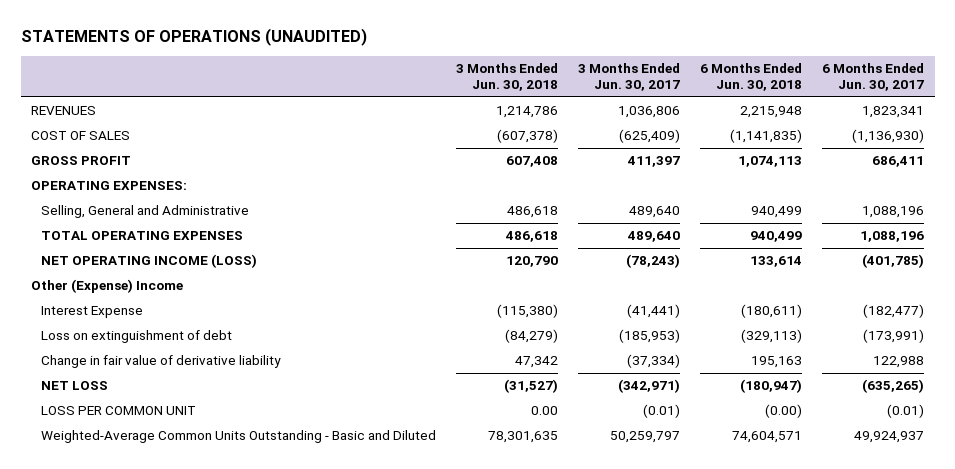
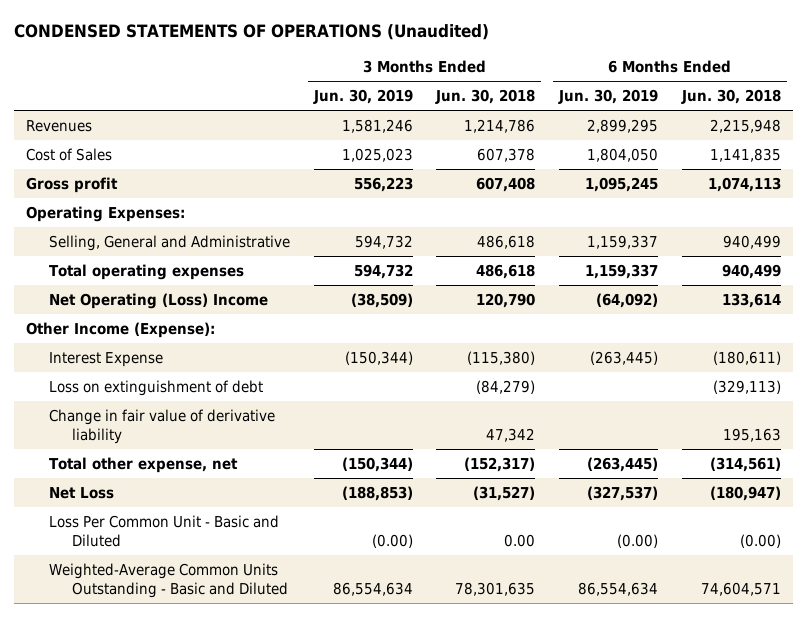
- STATEMENTS OF OPERATIONS (UNAUDITED)
+ CONDENSED STATEMENTS OF OPERATIONS (Unaudited)
- | 3 Months Ended Jun. 30, 2018 | 3 Months Ended Jun. 30, 2017 | 6 Months Ended Jun. 30, 2018 | 6 Months Ended Jun. 30, 2017
+ | 3 Months Ended Jun. 30, 2019 | 3 Months Ended Jun. 30, 2018 | 6 Months Ended Jun. 30, 2019 | 6 Months Ended Jun. 30, 2018
- REVENUES | 1,214,786 | 1,036,806 | 2,215,948 | 1,823,341
- COST OF SALES | (607,378) | (625,409) | (1,141,835) | (1,136,930)
- GROSS PROFIT | 607,408 | 411,397 | 1,074,113 | 686,411
- OPERATING EXPENSES:
+ Revenues | 1,581,246 | 1,214,786 | 2,899,295 | 2,215,948
+ Cost of Sales | 1,025,023 | 607,378 | 1,804,050 | 1,141,835
+ Gross profit | 556,223 | 607,408 | 1,095,245 | 1,074,113
+ Operating Expenses:
- TOTAL OPERATING EXPENSES | 486,618 | 489,640 | 940,499 | 1,088,196
- NET OPERATING INCOME (LOSS) | 120,790 | (78,243) | 133,614 | (401,785)
- Other (Expense) Income
+ Total operating expenses | 594,732 | 486,618 | 1,159,337 | 940,499
+ Net Operating (Loss) Income | (38,509) | 120,790 | (64,092) | 133,614
+ Other Income (Expense):
- NET LOSS | (31,527) | (342,971) | (180,947) | (635,265)
- LOSS PER COMMON UNIT | 0.00 | (0.01) | (0.00) | (0.01)
+ Total other expense, net | (150,344) | (152,317) | (263,445) | (314,561)
+ Net Loss | (188,853) | (31,527) | (327,537) | (180,947)
+ Loss Per Common Unit - Basic and Diluted | (0.00) | 0.00 | (0.00) | (0.00)

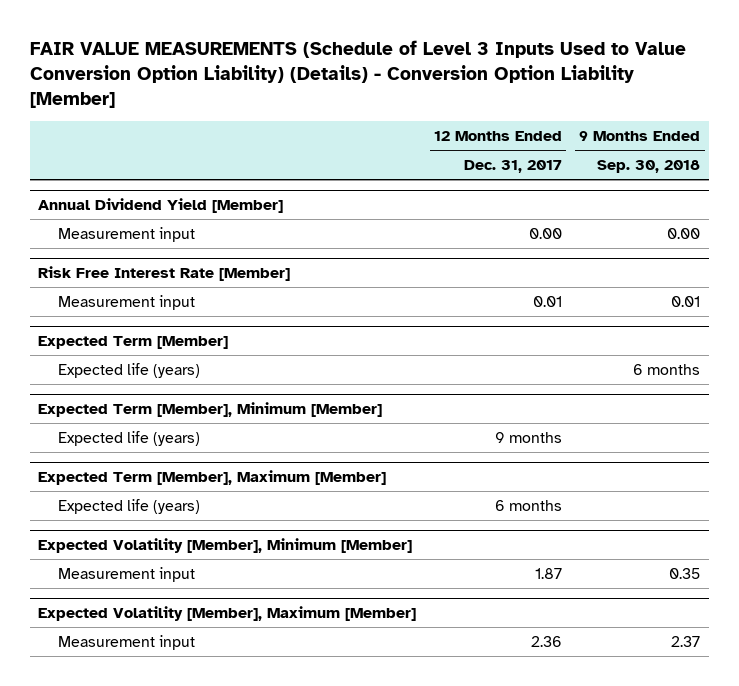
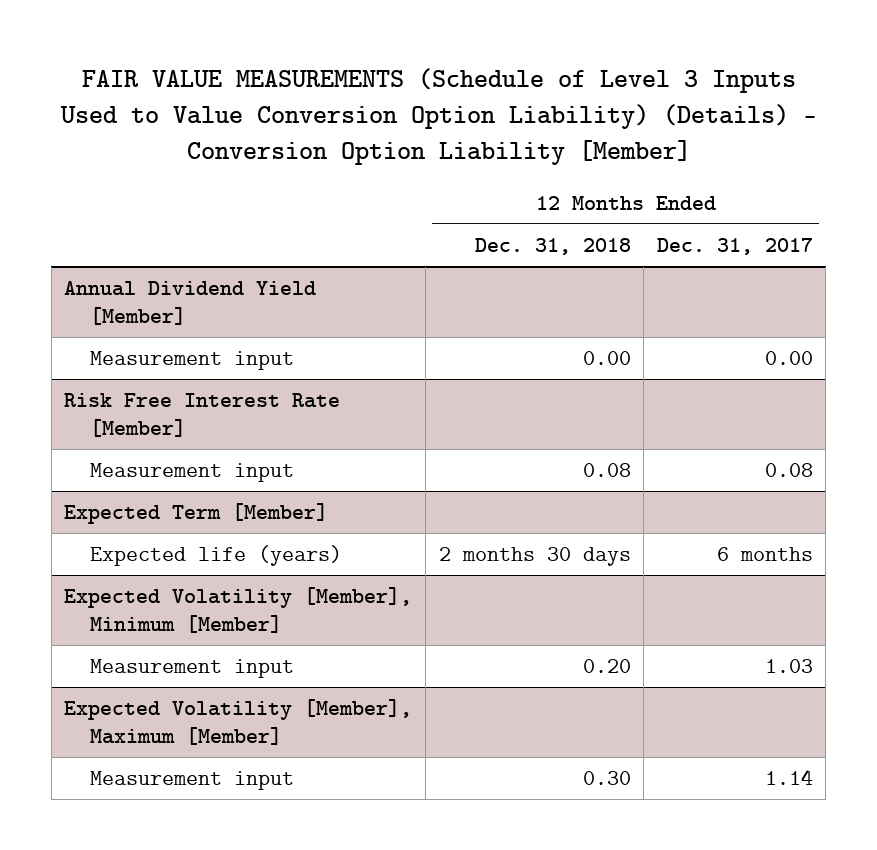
- | 12 Months Ended Dec. 31, 2017 | 9 Months Ended Sep. 30, 2018
+ | 12 Months Ended Dec. 31, 2018 | 12 Months Ended Dec. 31, 2017
@ Risk Free Interest Rate [Member]
- Measurement input | 0.01 | 0.01
+ Measurement input | 0.08 | 0.08
@ Expected Term [Member]
- Expected life (years) | | 6 months
- Expected Term [Member], Minimum [Member]
- Expected life (years) | 9 months |
- Expected Term [Member], Maximum [Member]
@ Expected Volatility [Member], Minimum [Member]
- Measurement input | 1.87 | 0.35
+ Measurement input | 0.20 | 1.03
@ Expected Volatility [Member], Maximum [Member]
- Measurement input | 2.36 | 2.37
+ Measurement input | 0.30 | 1.14

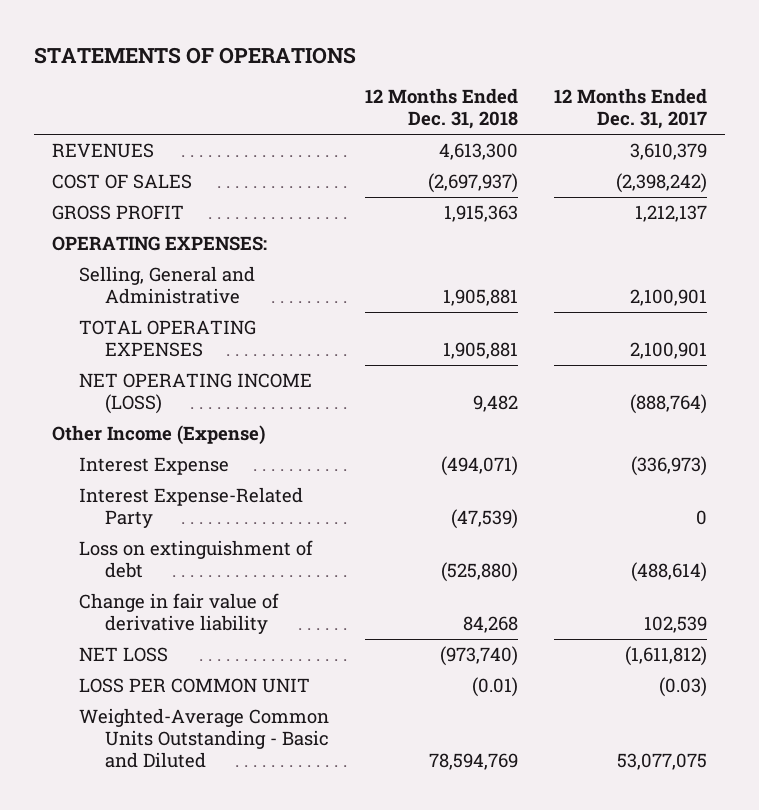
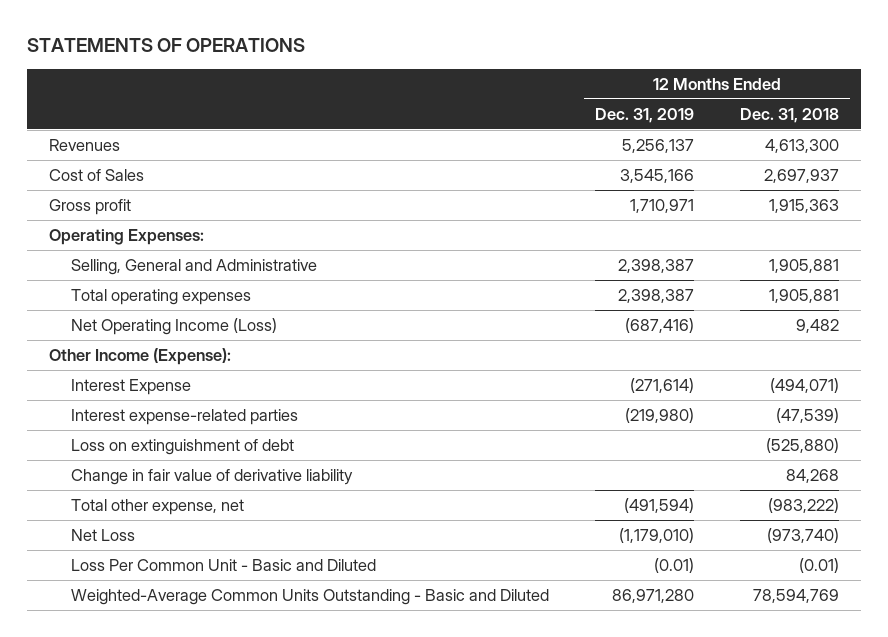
- | 12 Months Ended Dec. 31, 2018 | 12 Months Ended Dec. 31, 2017
+ | 12 Months Ended Dec. 31, 2019 | 12 Months Ended Dec. 31, 2018
- REVENUES | 4,613,300 | 3,610,379
- COST OF SALES | (2,697,937) | (2,398,242)
- GROSS PROFIT | 1,915,363 | 1,212,137
- OPERATING EXPENSES:
+ Revenues | 5,256,137 | 4,613,300
+ Cost of Sales | 3,545,166 | 2,697,937
+ Gross profit | 1,710,971 | 1,915,363
+ Operating Expenses:
- TOTAL OPERATING EXPENSES | 1,905,881 | 2,100,901
- NET OPERATING INCOME (LOSS) | 9,482 | (888,764)
- Other Income (Expense)
+ Total operating expenses | 2,398,387 | 1,905,881
+ Net Operating Income (Loss) | (687,416) | 9,482
+ Other Income (Expense):
- Interest Expense-Related Party | (47,539) | 0
+ Interest expense-related parties | (219,980) | (47,539)
- NET LOSS | (973,740) | (1,611,812)
- LOSS PER COMMON UNIT | (0.01) | (0.03)
+ Total other expense, net | (491,594) | (983,222)
+ Net Loss | (1,179,010) | (973,740)
+ Loss Per Common Unit - Basic and Diluted | (0.01) | (0.01)

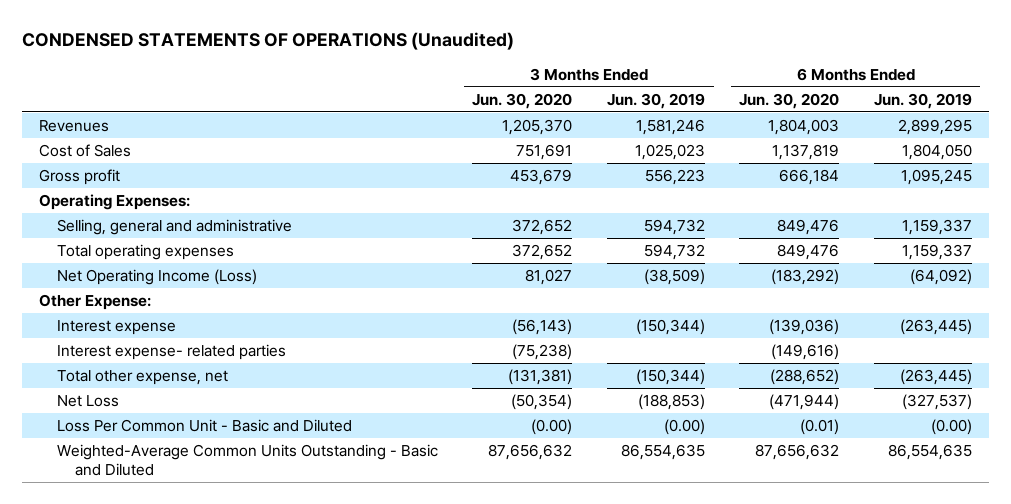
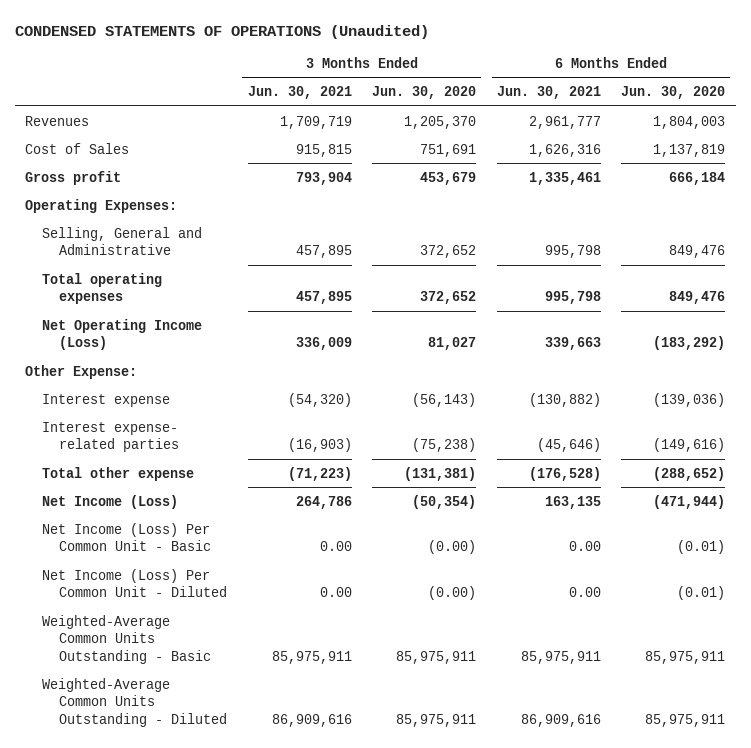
- | 3 Months Ended Jun. 30, 2020 | 3 Months Ended Jun. 30, 2019 | 6 Months Ended Jun. 30, 2020 | 6 Months Ended Jun. 30, 2019
+ | 3 Months Ended Jun. 30, 2021 | 3 Months Ended Jun. 30, 2020 | 6 Months Ended Jun. 30, 2021 | 6 Months Ended Jun. 30, 2020
- Selling, general and administrative | 372,652 | 594,732 | 849,476 | 1,159,337
+ Selling, General and Administrative | 457,895 | 372,652 | 995,798 | 849,476
- Total other expense, net | (131,381) | (150,344) | (288,652) | (263,445)
- Net Loss | (50,354) | (188,853) | (471,944) | (327,537)
- Loss Per Common Unit - Basic and Diluted | (0.00) | (0.00) | (0.01) | (0.00)
- Weighted-Average Common Units Outstanding - Basic and Diluted | 87,656,632 | 86,554,635 | 87,656,632 | 86,554,635
+ Total other expense | (71,223) | (131,381) | (176,528) | (288,652)
+ Net Income (Loss) | 264,786 | (50,354) | 163,135 | (471,944)
+ Net Income (Loss) Per Common Unit - Basic | 0.00 | (0.00) | 0.00 | (0.01)
+ Net Income (Loss) Per Common Unit - Diluted | 0.00 | (0.00) | 0.00 | (0.01)
+ Weighted-Average Common Units Outstanding - Basic | 85,975,911 | 85,975,911 | 85,975,911 | 85,975,911
+ Weighted-Average Common Units Outstanding - Diluted | 86,909,616 | 85,975,911 | 86,909,616 | 85,975,911

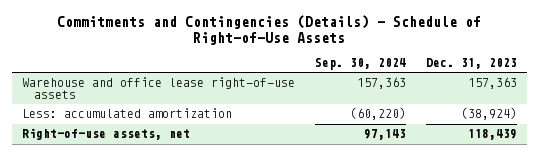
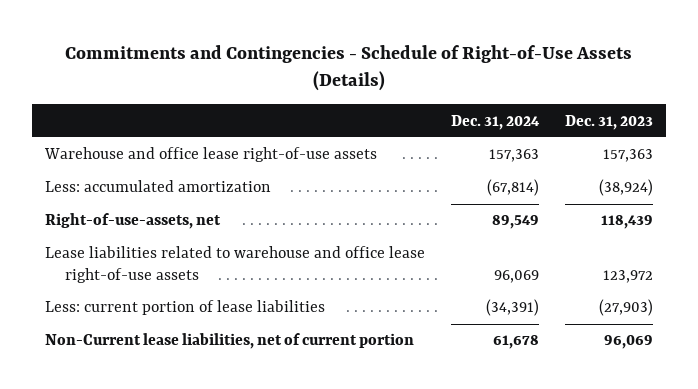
- Commitments and Contingencies (Details) - Schedule of Right-of-Use Assets
+ Commitments and Contingencies - Schedule of Right-of-Use Assets (Details)
- | Sep. 30, 2024 | Dec. 31, 2023
+ | Dec. 31, 2024 | Dec. 31, 2023
- Right-of-use assets, net | 97,143 | 118,439
+ Right-of-use-assets, net | 89,549 | 118,439
+ Lease liabilities related to warehouse and office lease right-of-use assets | 96,069 | 123,972
+ Less: current portion of lease liabilities | (34,391) | (27,903)
+ Non-Current lease liabilities, net of current portion | 61,678 | 96,069

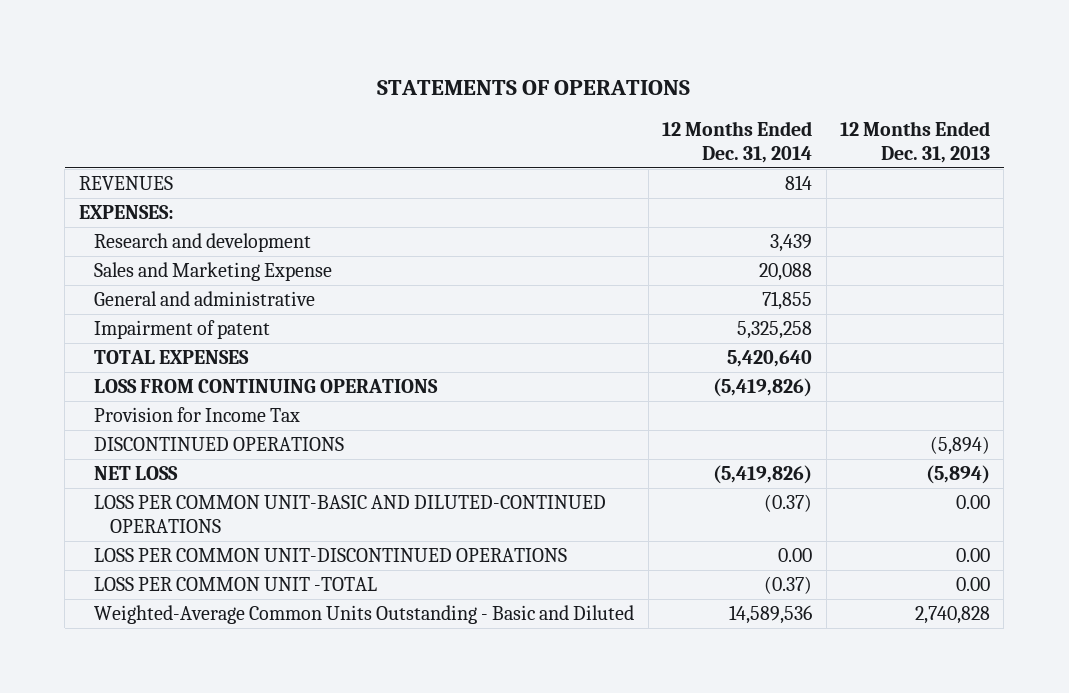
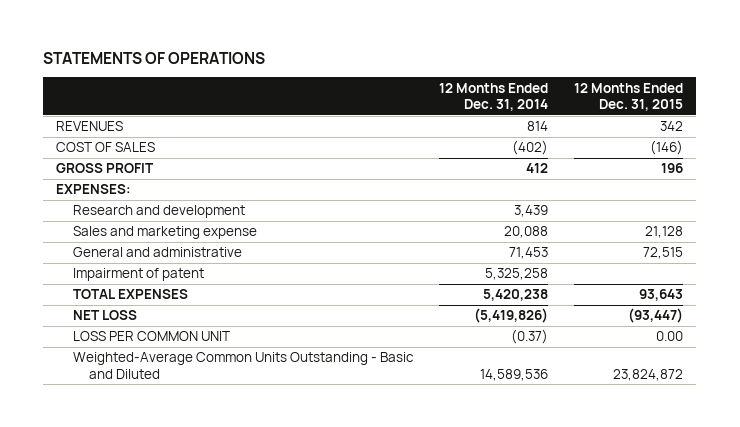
- | 12 Months Ended Dec. 31, 2014 | 12 Months Ended Dec. 31, 2013
+ | 12 Months Ended Dec. 31, 2014 | 12 Months Ended Dec. 31, 2015
+ COST OF SALES | (402) | (146)
+ GROSS PROFIT | 412 | 196
- Sales and Marketing Expense | 20,088 |
- General and administrative | 71,855 |
+ Sales and marketing expense | 20,088 | 21,128
+ General and administrative | 71,453 | 72,515
- TOTAL EXPENSES | 5,420,640 |
- LOSS FROM CONTINUING OPERATIONS | (5,419,826) |
- Provision for Income Tax
- DISCONTINUED OPERATIONS | | (5,894)
+ TOTAL EXPENSES | 5,420,238 | 93,643
- LOSS PER COMMON UNIT-BASIC AND DILUTED-CONTINUED OPERATIONS | (0.37) | 0.00
- LOSS PER COMMON UNIT-DISCONTINUED OPERATIONS | 0.00 | 0.00
- LOSS PER COMMON UNIT -TOTAL | (0.37) | 0.00
+ LOSS PER COMMON UNIT | (0.37) | 0.00

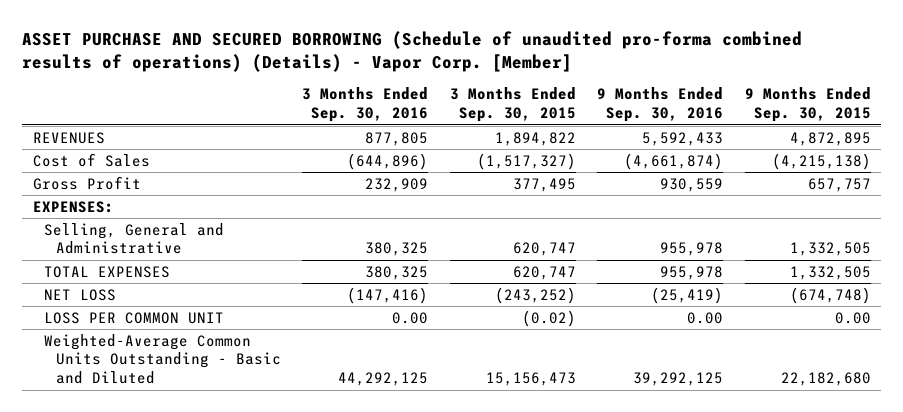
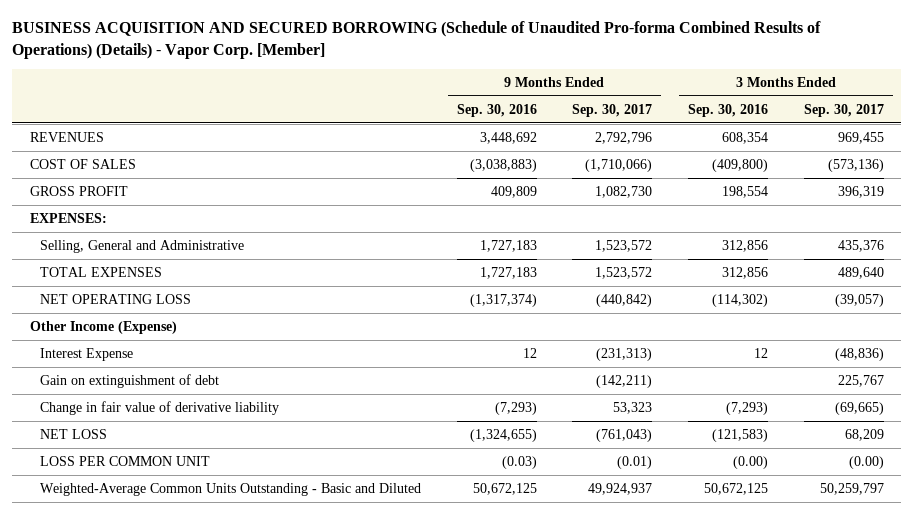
- ASSET PURCHASE AND SECURED BORROWING (Schedule of unaudited pro-forma combined results of operations) (Details) - Vapor Corp. [Member]
+ BUSINESS ACQUISITION AND SECURED BORROWING (Schedule of Unaudited Pro-forma Combined Results of Operations) (Details) - Vapor Corp. [Member]
- | 3 Months Ended Sep. 30, 2016 | 3 Months Ended Sep. 30, 2015 | 9 Months Ended Sep. 30, 2016 | 9 Months Ended Sep. 30, 2015
+ | 9 Months Ended Sep. 30, 2016 | 9 Months Ended Sep. 30, 2017 | 3 Months Ended Sep. 30, 2016 | 3 Months Ended Sep. 30, 2017
- REVENUES | 877,805 | 1,894,822 | 5,592,433 | 4,872,895
- Cost of Sales | (644,896) | (1,517,327) | (4,661,874) | (4,215,138)
- Gross Profit | 232,909 | 377,495 | 930,559 | 657,757
+ REVENUES | 3,448,692 | 2,792,796 | 608,354 | 969,455
+ COST OF SALES | (3,038,883) | (1,710,066) | (409,800) | (573,136)
+ GROSS PROFIT | 409,809 | 1,082,730 | 198,554 | 396,319
- Selling, General and Administrative | 380,325 | 620,747 | 955,978 | 1,332,505
- TOTAL EXPENSES | 380,325 | 620,747 | 955,978 | 1,332,505
- NET LOSS | (147,416) | (243,252) | (25,419) | (674,748)
- LOSS PER COMMON UNIT | 0.00 | (0.02) | 0.00 | 0.00
- Weighted-Average Common Units Outstanding - Basic and Diluted | 44,292,125 | 15,156,473 | 39,292,125 | 22,182,680
+ Selling, General and Administrative | 1,727,183 | 1,523,572 | 312,856 | 435,376
+ TOTAL EXPENSES | 1,727,183 | 1,523,572 | 312,856 | 489,640
+ NET OPERATING LOSS | (1,317,374) | (440,842) | (114,302) | (39,057)
+ Other Income (Expense)
+ Interest Expense | 12 | (231,313) | 12 | (48,836)
+ Gain on extinguishment of debt | | (142,211) | | 225,767
+ Change in fair value of derivative liability | (7,293) | 53,323 | (7,293) | (69,665)
+ NET LOSS | (1,324,655) | (761,043) | (121,583) | 68,209
+ LOSS PER COMMON UNIT | (0.03) | (0.01) | (0.00) | (0.00)
+ Weighted-Average Common Units Outstanding - Basic and Diluted | 50,672,125 | 49,924,937 | 50,672,125 | 50,259,797

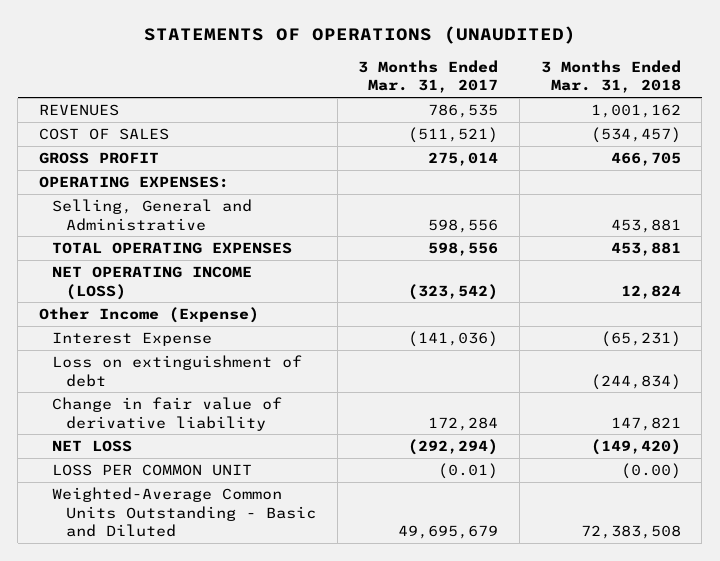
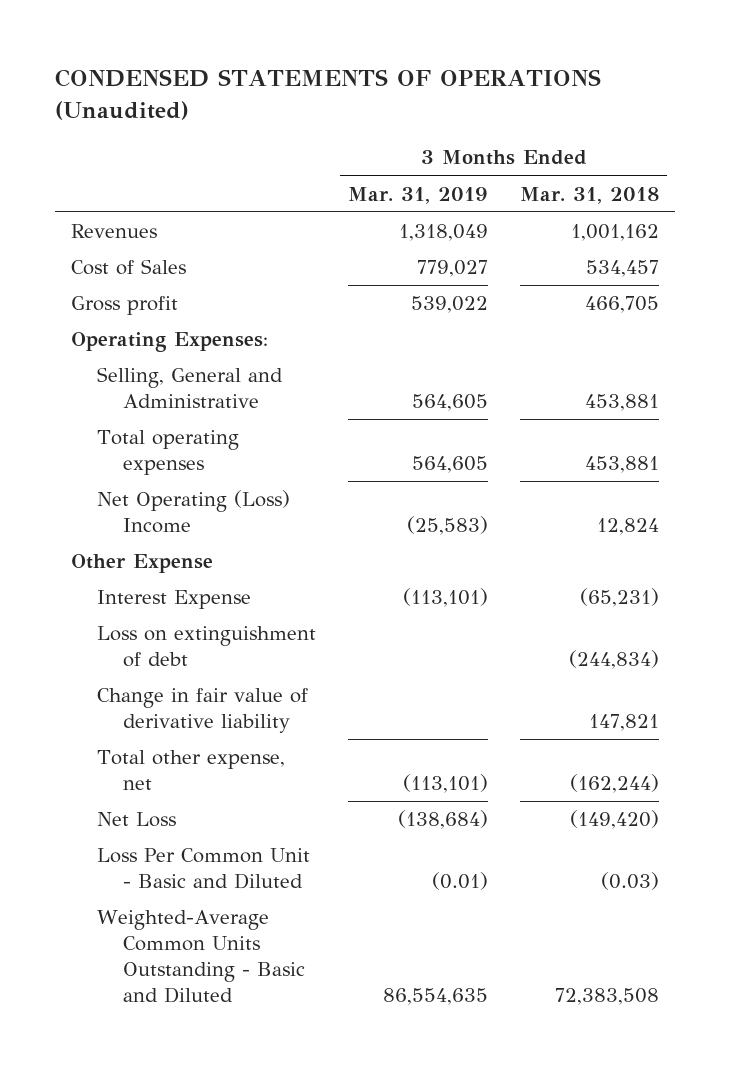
- STATEMENTS OF OPERATIONS (UNAUDITED)
+ CONDENSED STATEMENTS OF OPERATIONS (Unaudited)
- | 3 Months Ended Mar. 31, 2017 | 3 Months Ended Mar. 31, 2018
+ | 3 Months Ended Mar. 31, 2019 | 3 Months Ended Mar. 31, 2018
- REVENUES | 786,535 | 1,001,162
- COST OF SALES | (511,521) | (534,457)
- GROSS PROFIT | 275,014 | 466,705
- OPERATING EXPENSES:
+ Revenues | 1,318,049 | 1,001,162
+ Cost of Sales | 779,027 | 534,457
+ Gross profit | 539,022 | 466,705
+ Operating Expenses:
- TOTAL OPERATING EXPENSES | 598,556 | 453,881
- NET OPERATING INCOME (LOSS) | (323,542) | 12,824
- Other Income (Expense)
+ Total operating expenses | 564,605 | 453,881
+ Net Operating (Loss) Income | (25,583) | 12,824
+ Other Expense
- NET LOSS | (292,294) | (149,420)
- LOSS PER COMMON UNIT | (0.01) | (0.00)
+ Total other expense, net | (113,101) | (162,244)
+ Net Loss | (138,684) | (149,420)
+ Loss Per Common Unit - Basic and Diluted | (0.01) | (0.03)

